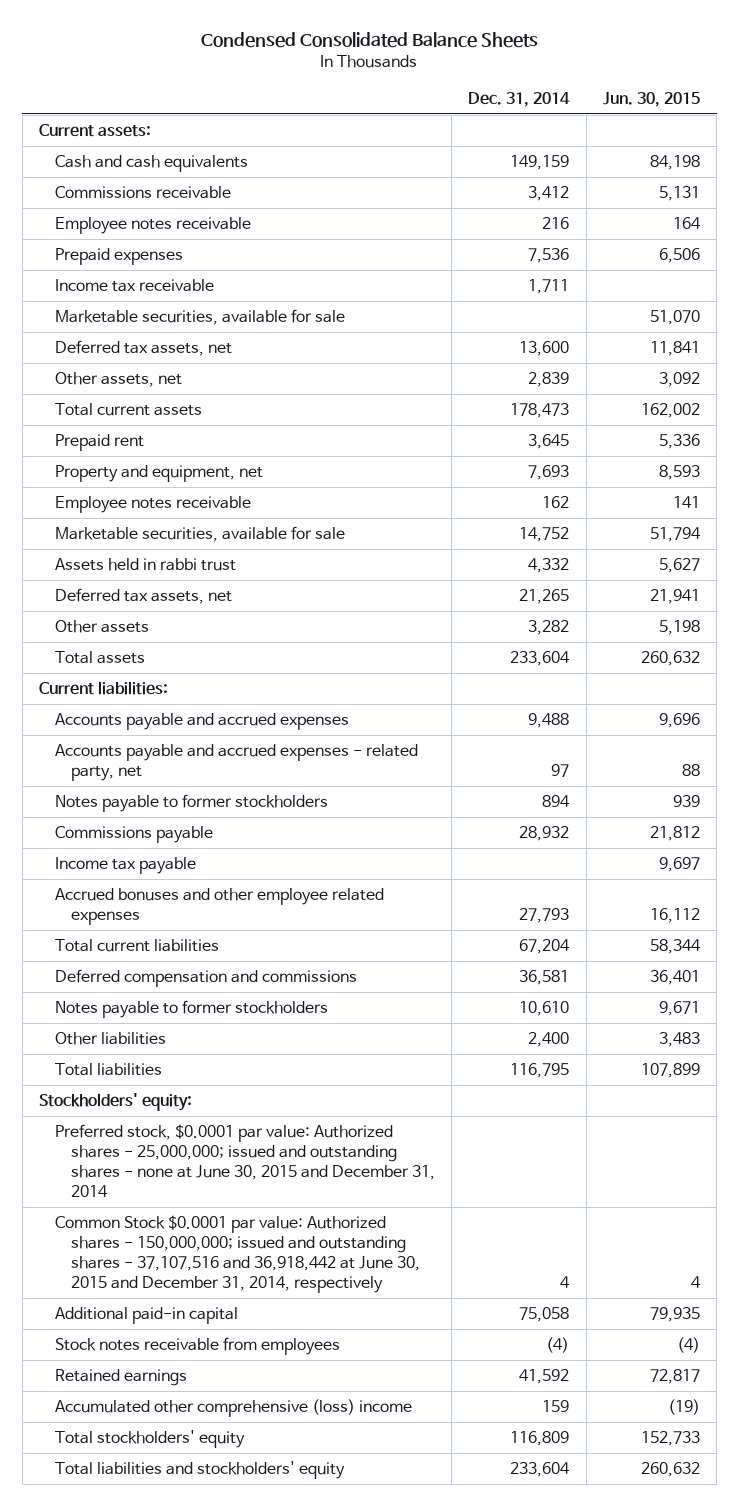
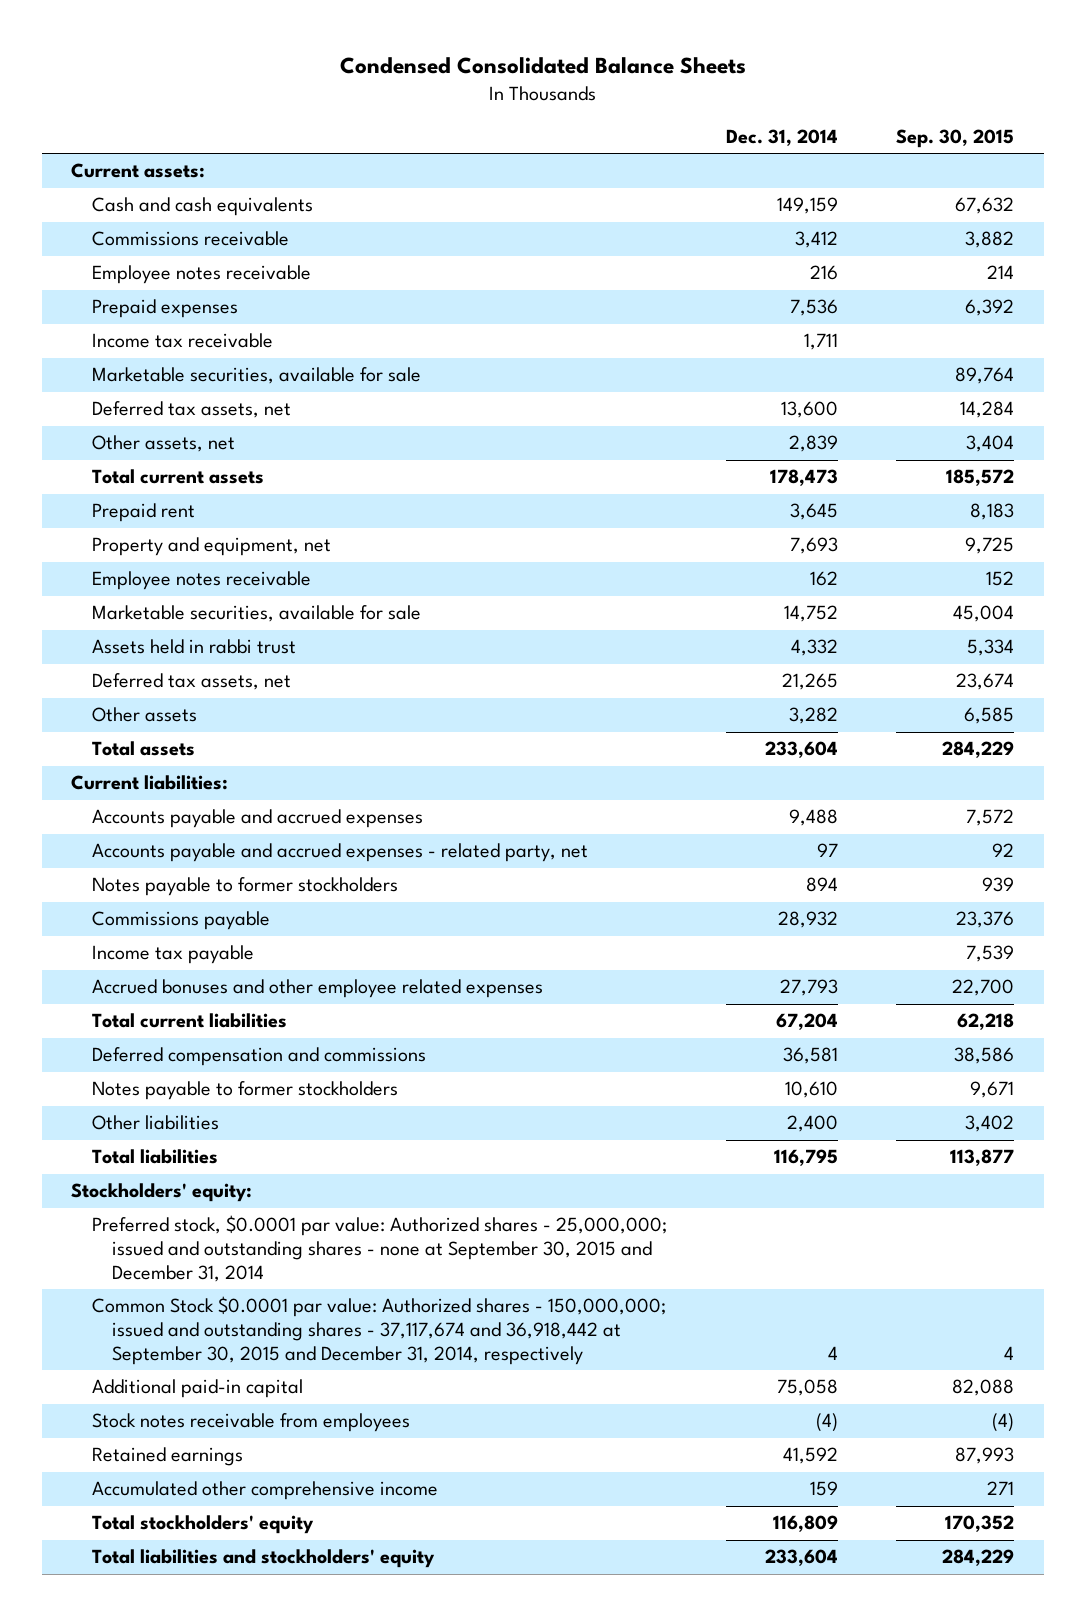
- | Dec. 31, 2014 | Jun. 30, 2015
+ | Dec. 31, 2014 | Sep. 30, 2015
- Preferred stock, $0.0001 par value: Authorized shares - 25,000,000; issued and outstanding shares - none at June 30, 2015 and December 31, 2014
- Common Stock $0.0001 par value: Authorized shares - 150,000,000; issued and outstanding shares - 37,107,516 and 36,918,442 at June 30, 2015 and December 31, 2014, respectively | 4 | 4
+ Preferred stock, $0.0001 par value: Authorized shares - 25,000,000; issued and outstanding shares - none at September 30, 2015 and December 31, 2014
+ Common Stock $0.0001 par value: Authorized shares - 150,000,000; issued and outstanding shares - 37,117,674 and 36,918,442 at September 30, 2015 and December 31, 2014, respectively | 4 | 4
- Accumulated other comprehensive (loss) income | 159 | (19)
+ Accumulated other comprehensive income | 159 | 271

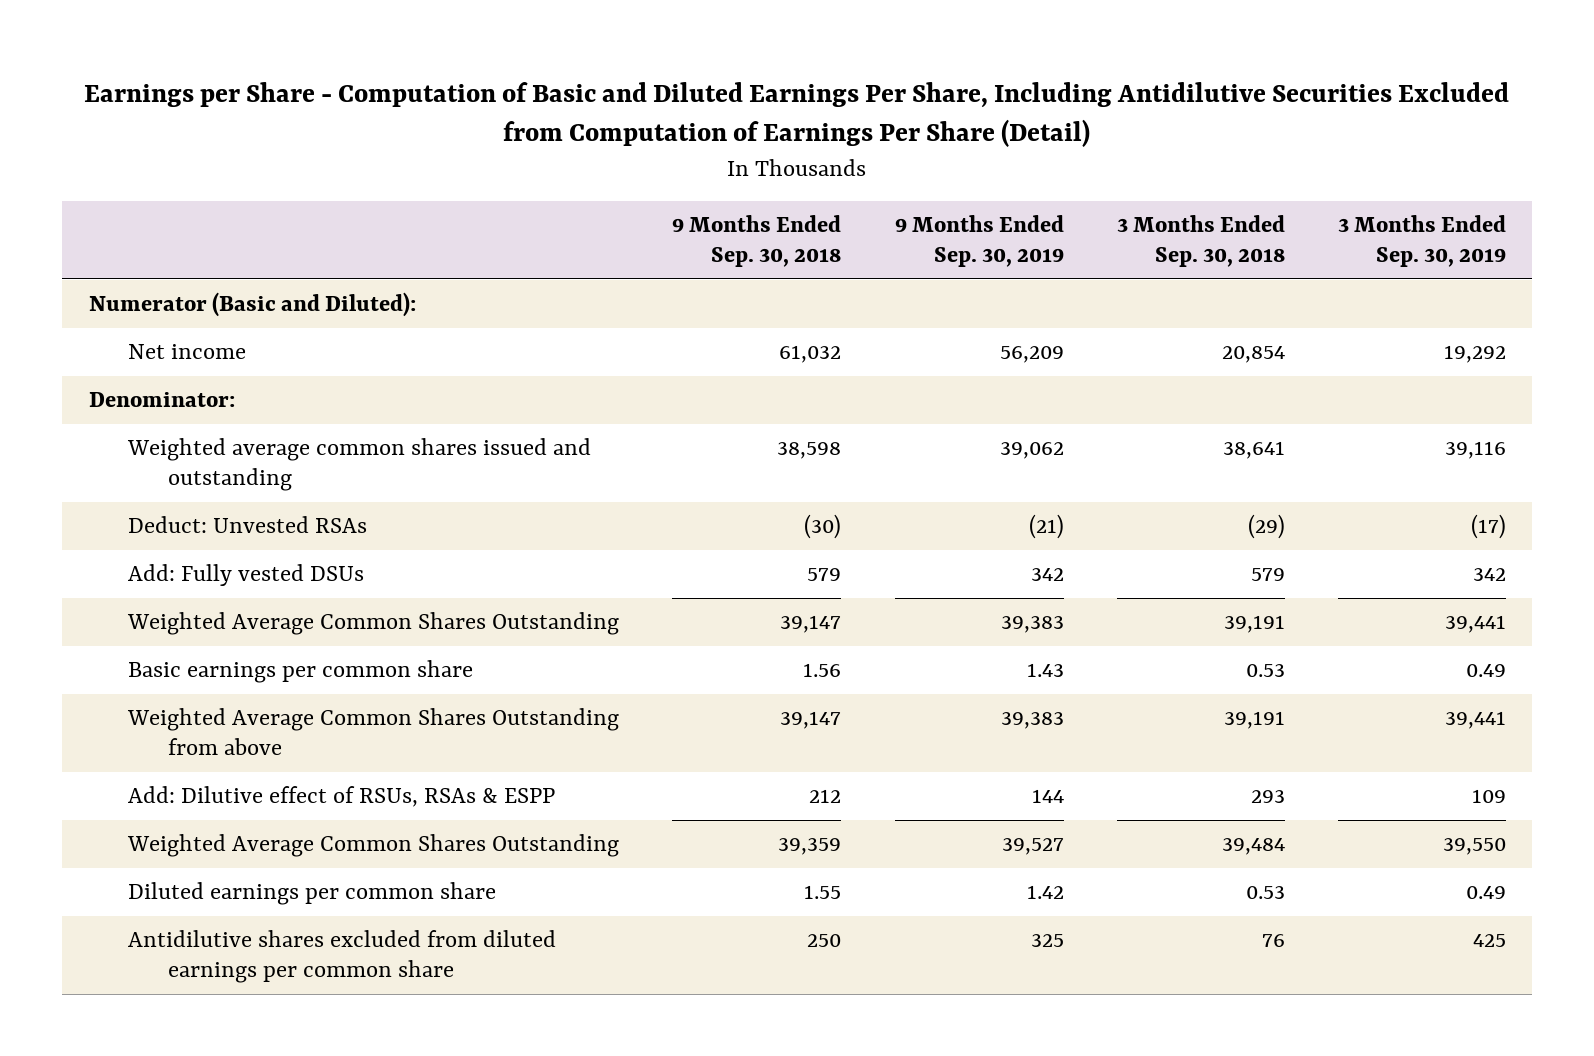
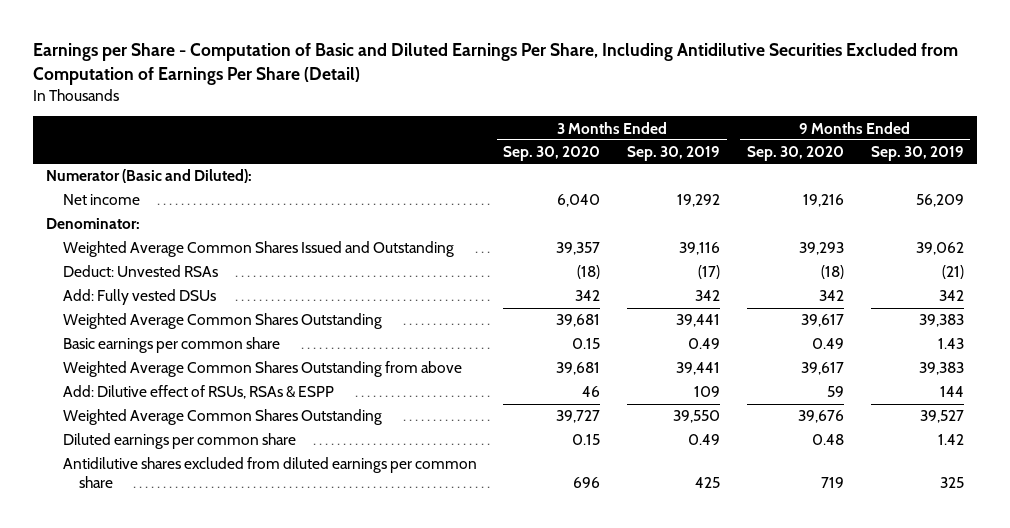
- | 9 Months Ended Sep. 30, 2018 | 9 Months Ended Sep. 30, 2019 | 3 Months Ended Sep. 30, 2018 | 3 Months Ended Sep. 30, 2019
+ | 3 Months Ended Sep. 30, 2020 | 3 Months Ended Sep. 30, 2019 | 9 Months Ended Sep. 30, 2020 | 9 Months Ended Sep. 30, 2019
- Weighted average common shares issued and outstanding | 38,598 | 39,062 | 38,641 | 39,116
+ Weighted Average Common Shares Issued and Outstanding | 39,357 | 39,116 | 39,293 | 39,062

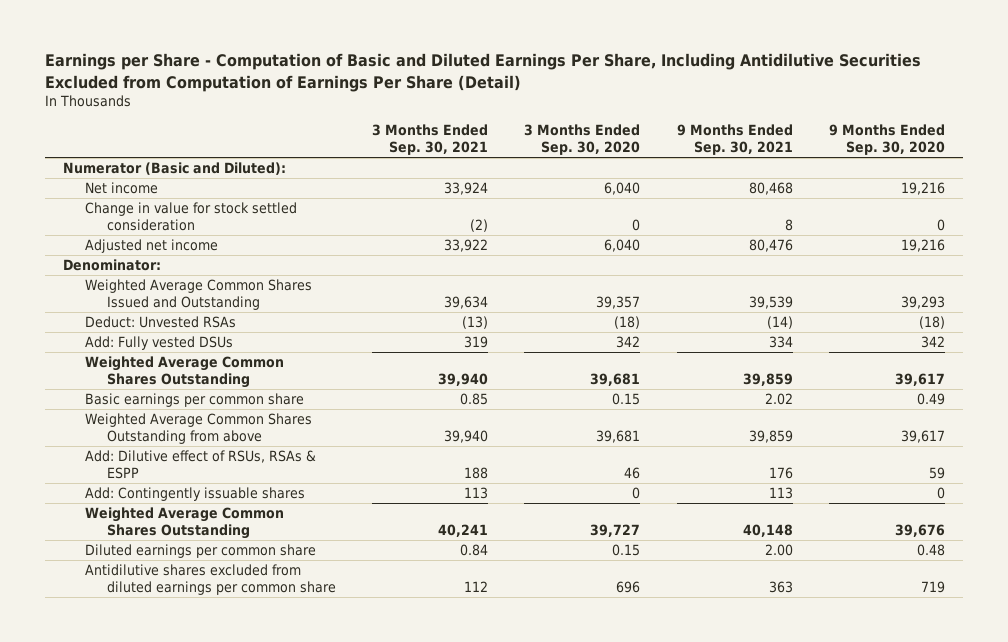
- | 3 Months Ended Sep. 30, 2020 | 3 Months Ended Sep. 30, 2019 | 9 Months Ended Sep. 30, 2020 | 9 Months Ended Sep. 30, 2019
+ | 3 Months Ended Sep. 30, 2021 | 3 Months Ended Sep. 30, 2020 | 9 Months Ended Sep. 30, 2021 | 9 Months Ended Sep. 30, 2020
+ Change in value for stock settled consideration | (2) | 0 | 8 | 0
+ Adjusted net income | 33,922 | 6,040 | 80,476 | 19,216
+ Add: Contingently issuable shares | 113 | 0 | 113 | 0

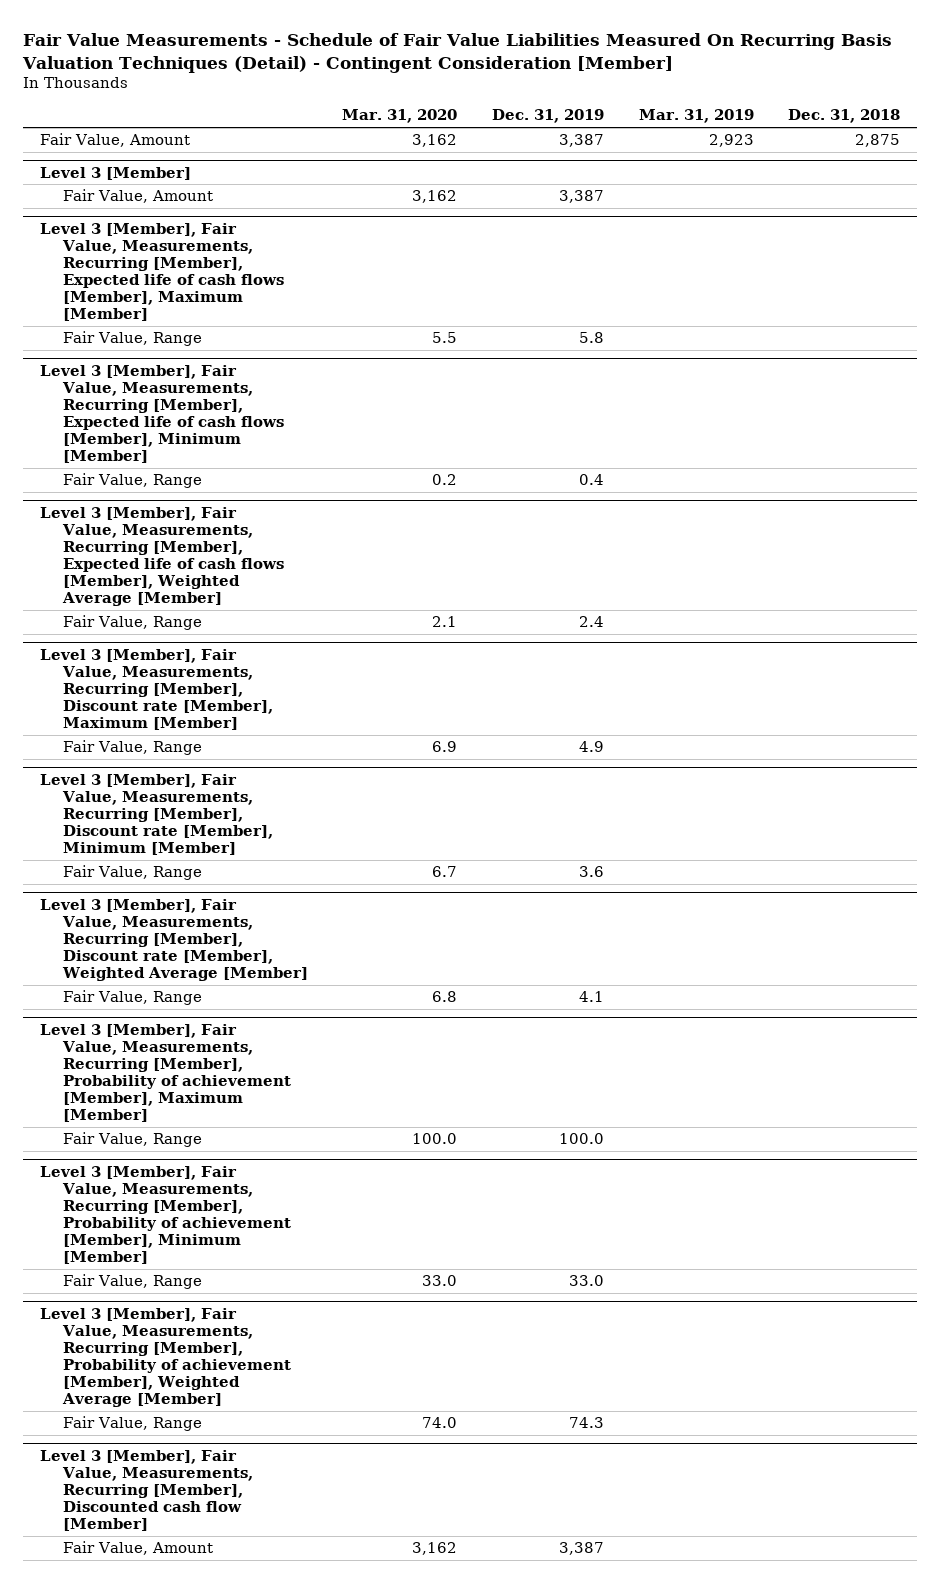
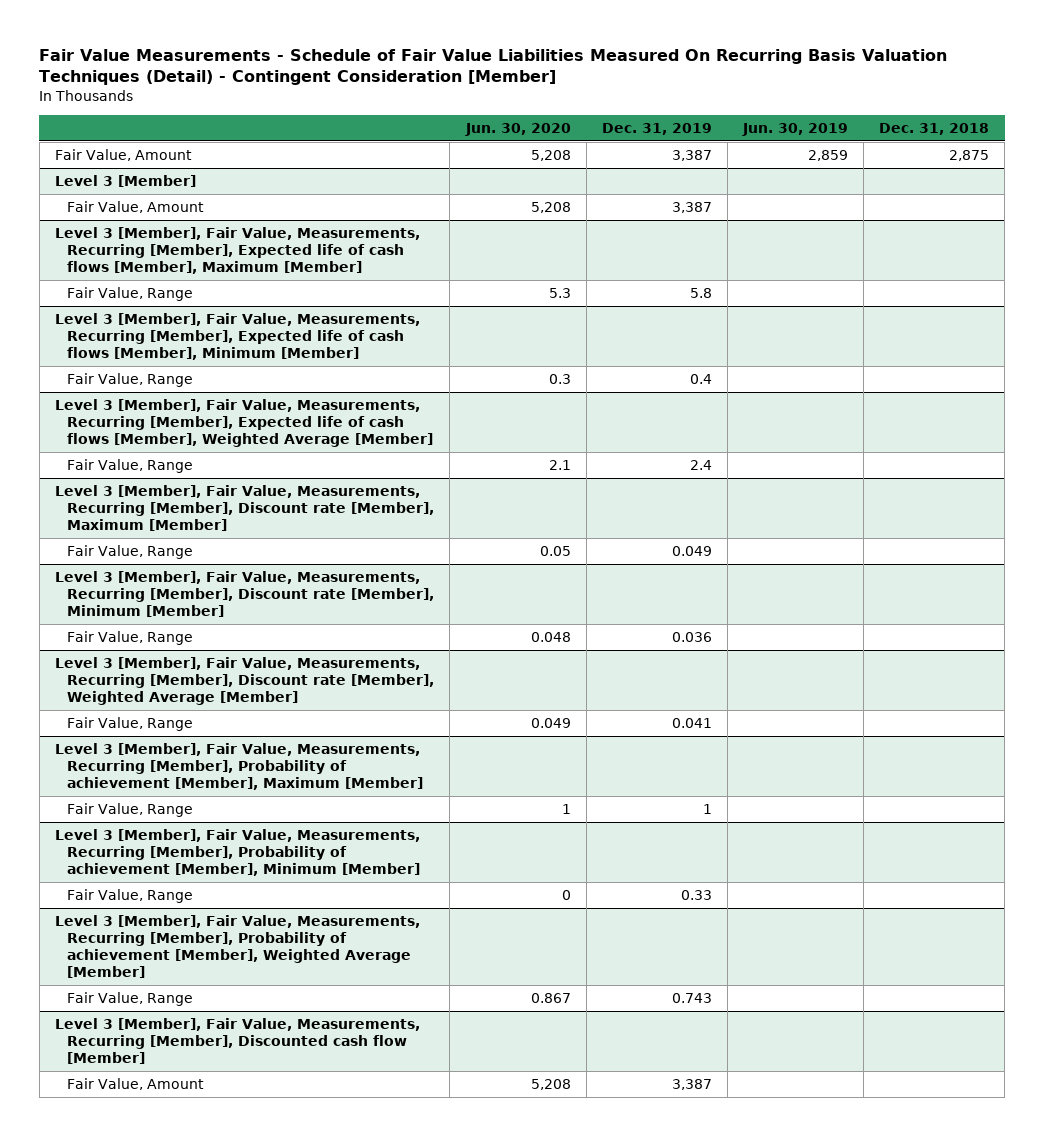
- | Mar. 31, 2020 | Dec. 31, 2019 | Mar. 31, 2019 | Dec. 31, 2018
+ | Jun. 30, 2020 | Dec. 31, 2019 | Jun. 30, 2019 | Dec. 31, 2018
@ Level 3 [Member], Fair Value, Measurements, Recurring [Member], Discount rate [Member], Maximum [Member]
- Fair Value, Range | 6.9 | 4.9 | |
+ Fair Value, Range | 0.05 | 0.049 | |
@ Level 3 [Member], Fair Value, Measurements, Recurring [Member], Discount rate [Member], Minimum [Member]
- Fair Value, Range | 6.7 | 3.6 | |
+ Fair Value, Range | 0.048 | 0.036 | |
@ Level 3 [Member], Fair Value, Measurements, Recurring [Member], Discount rate [Member], Weighted Average [Member]
- Fair Value, Range | 6.8 | 4.1 | |
+ Fair Value, Range | 0.049 | 0.041 | |
@ Level 3 [Member], Fair Value, Measurements, Recurring [Member], Probability of achievement [Member], Maximum [Member]
- Fair Value, Range | 100.0 | 100.0 | |
+ Fair Value, Range | 1 | 1 | |
@ Level 3 [Member], Fair Value, Measurements, Recurring [Member], Probability of achievement [Member], Minimum [Member]
- Fair Value, Range | 33.0 | 33.0 | |
+ Fair Value, Range | 0 | 0.33 | |
@ Level 3 [Member], Fair Value, Measurements, Recurring [Member], Probability of achievement [Member], Weighted Average [Member]
- Fair Value, Range | 74.0 | 74.3 | |
+ Fair Value, Range | 0.867 | 0.743 | |

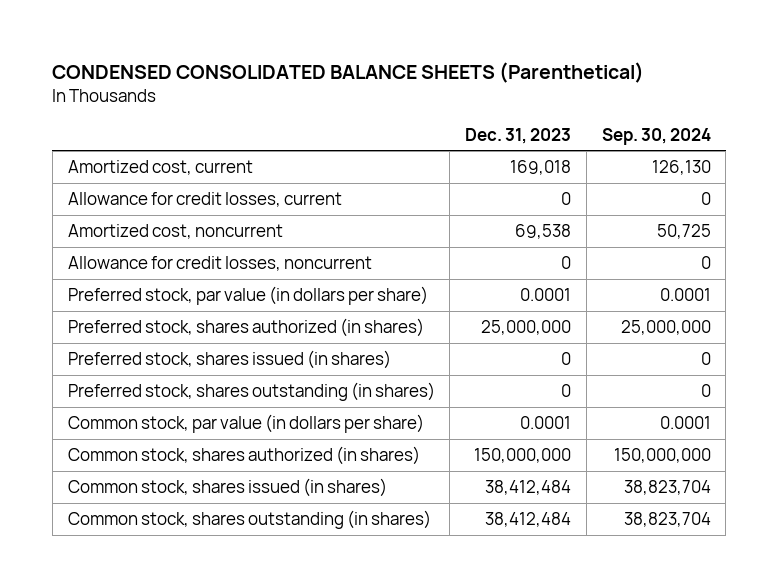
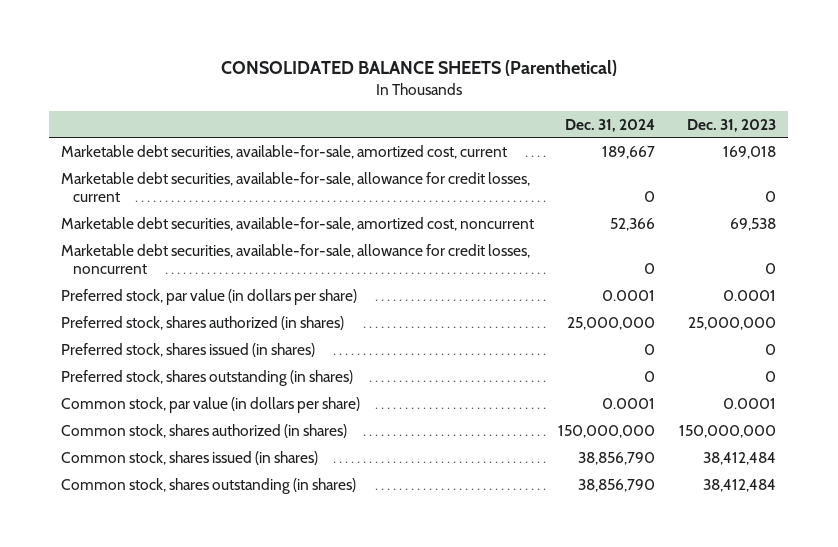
- CONDENSED CONSOLIDATED BALANCE SHEETS (Parenthetical)
+ CONSOLIDATED BALANCE SHEETS (Parenthetical)
- | Dec. 31, 2023 | Sep. 30, 2024
+ | Dec. 31, 2024 | Dec. 31, 2023
- Amortized cost, current | 169,018 | 126,130
- Allowance for credit losses, current | 0 | 0
- Amortized cost, noncurrent | 69,538 | 50,725
- Allowance for credit losses, noncurrent | 0 | 0
+ Marketable debt securities, available-for-sale, amortized cost, current | 189,667 | 169,018
+ Marketable debt securities, available-for-sale, allowance for credit losses, current | 0 | 0
+ Marketable debt securities, available-for-sale, amortized cost, noncurrent | 52,366 | 69,538
+ Marketable debt securities, available-for-sale, allowance for credit losses, noncurrent | 0 | 0

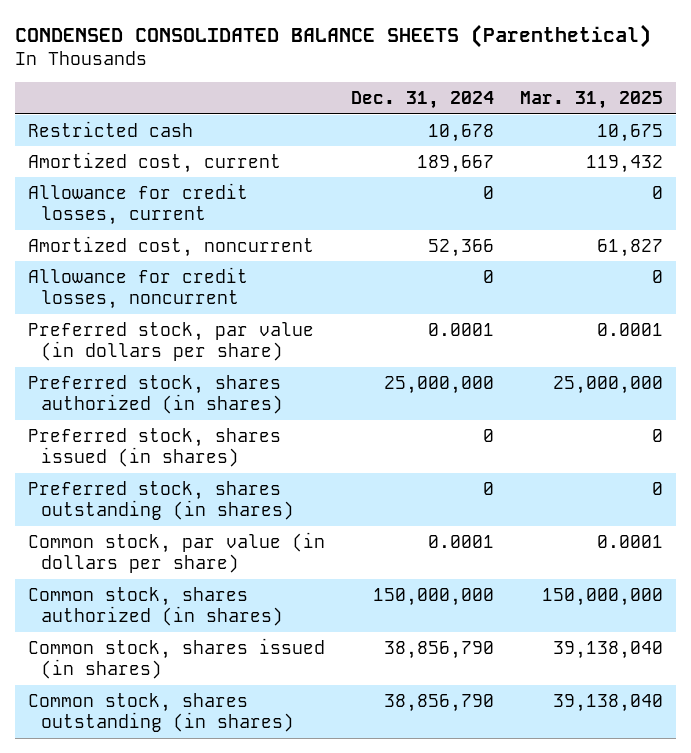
- CONSOLIDATED BALANCE SHEETS (Parenthetical)
+ CONDENSED CONSOLIDATED BALANCE SHEETS (Parenthetical)
- | Dec. 31, 2024 | Dec. 31, 2023
+ | Dec. 31, 2024 | Mar. 31, 2025
- Marketable debt securities, available-for-sale, amortized cost, current | 189,667 | 169,018
- Marketable debt securities, available-for-sale, allowance for credit losses, current | 0 | 0
- Marketable debt securities, available-for-sale, amortized cost, noncurrent | 52,366 | 69,538
- Marketable debt securities, available-for-sale, allowance for credit losses, noncurrent | 0 | 0
+ Restricted cash | 10,678 | 10,675
+ Amortized cost, current | 189,667 | 119,432
+ Allowance for credit losses, current | 0 | 0
+ Amortized cost, noncurrent | 52,366 | 61,827
+ Allowance for credit losses, noncurrent | 0 | 0

